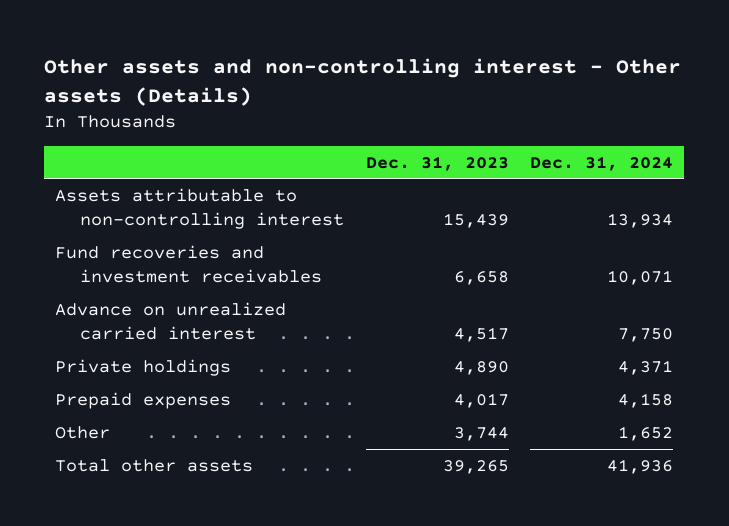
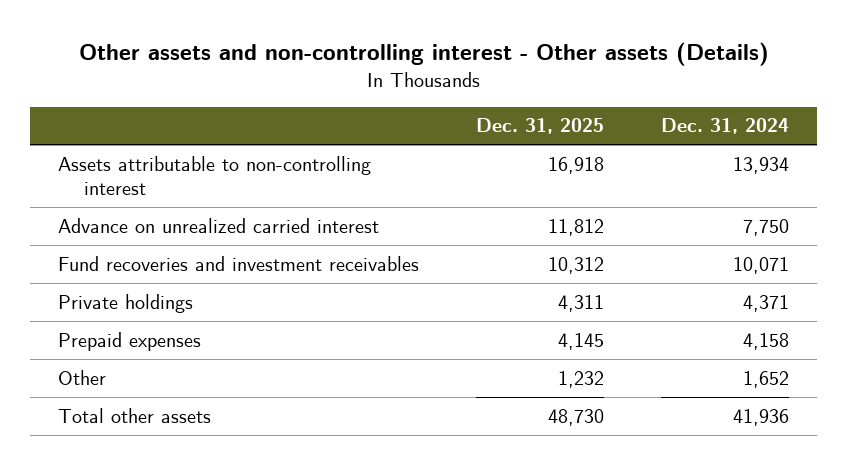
- | Dec. 31, 2023 | Dec. 31, 2024
+ | Dec. 31, 2025 | Dec. 31, 2024
moved down: Fund recoveries and investment receivables | 10,312 | 10,071

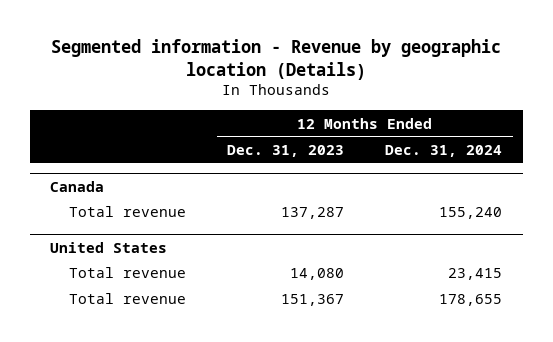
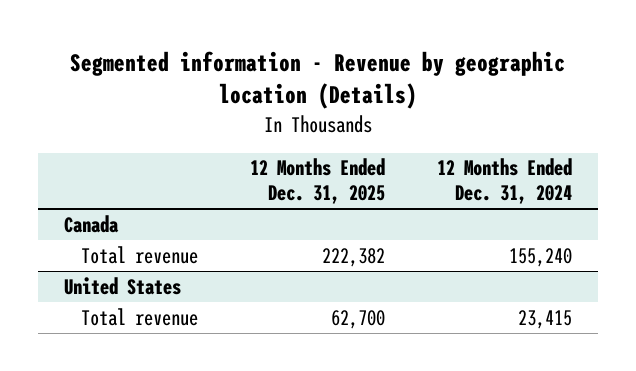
- | 12 Months Ended Dec. 31, 2023 | 12 Months Ended Dec. 31, 2024
+ | 12 Months Ended Dec. 31, 2025 | 12 Months Ended Dec. 31, 2024
@ United States
- Total revenue | 151,367 | 178,655

